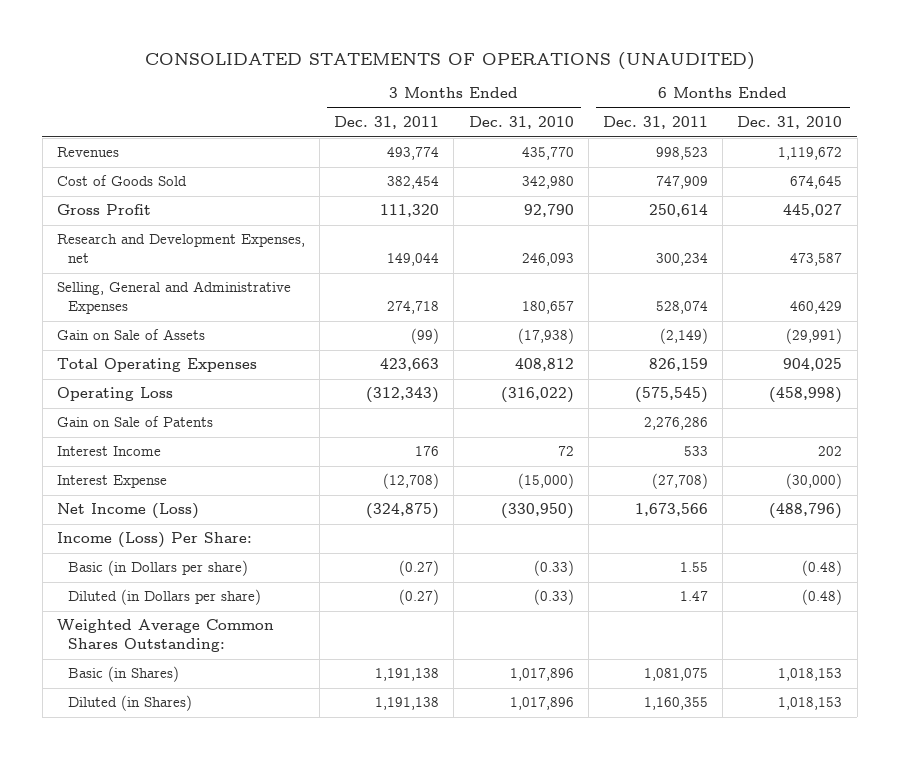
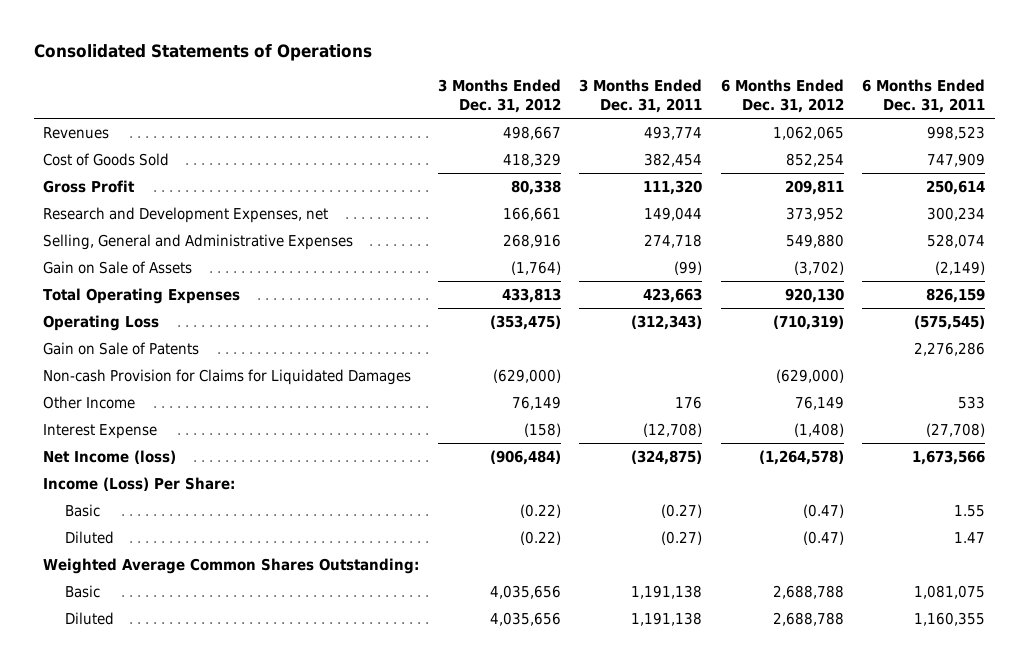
- CONSOLIDATED STATEMENTS OF OPERATIONS (UNAUDITED)
+ Consolidated Statements of Operations
- | 3 Months Ended Dec. 31, 2011 | 3 Months Ended Dec. 31, 2010 | 6 Months Ended Dec. 31, 2011 | 6 Months Ended Dec. 31, 2010
+ | 3 Months Ended Dec. 31, 2012 | 3 Months Ended Dec. 31, 2011 | 6 Months Ended Dec. 31, 2012 | 6 Months Ended Dec. 31, 2011
- Interest Income | 176 | 72 | 533 | 202
+ Non-cash Provision for Claims for Liquidated Damages | (629,000) | | (629,000) |
+ Other Income | 76,149 | 176 | 76,149 | 533
- Net Income (Loss) | (324,875) | (330,950) | 1,673,566 | (488,796)
+ Net Income (loss) | (906,484) | (324,875) | (1,264,578) | 1,673,566
- Basic (in Dollars per share) | (0.27) | (0.33) | 1.55 | (0.48)
- Diluted (in Dollars per share) | (0.27) | (0.33) | 1.47 | (0.48)
+ Basic | (0.22) | (0.27) | (0.47) | 1.55
+ Diluted | (0.22) | (0.27) | (0.47) | 1.47
- Basic (in Shares) | 1,191,138 | 1,017,896 | 1,081,075 | 1,018,153
- Diluted (in Shares) | 1,191,138 | 1,017,896 | 1,160,355 | 1,018,153
+ Basic | 4,035,656 | 1,191,138 | 2,688,788 | 1,081,075
+ Diluted | 4,035,656 | 1,191,138 | 2,688,788 | 1,160,355

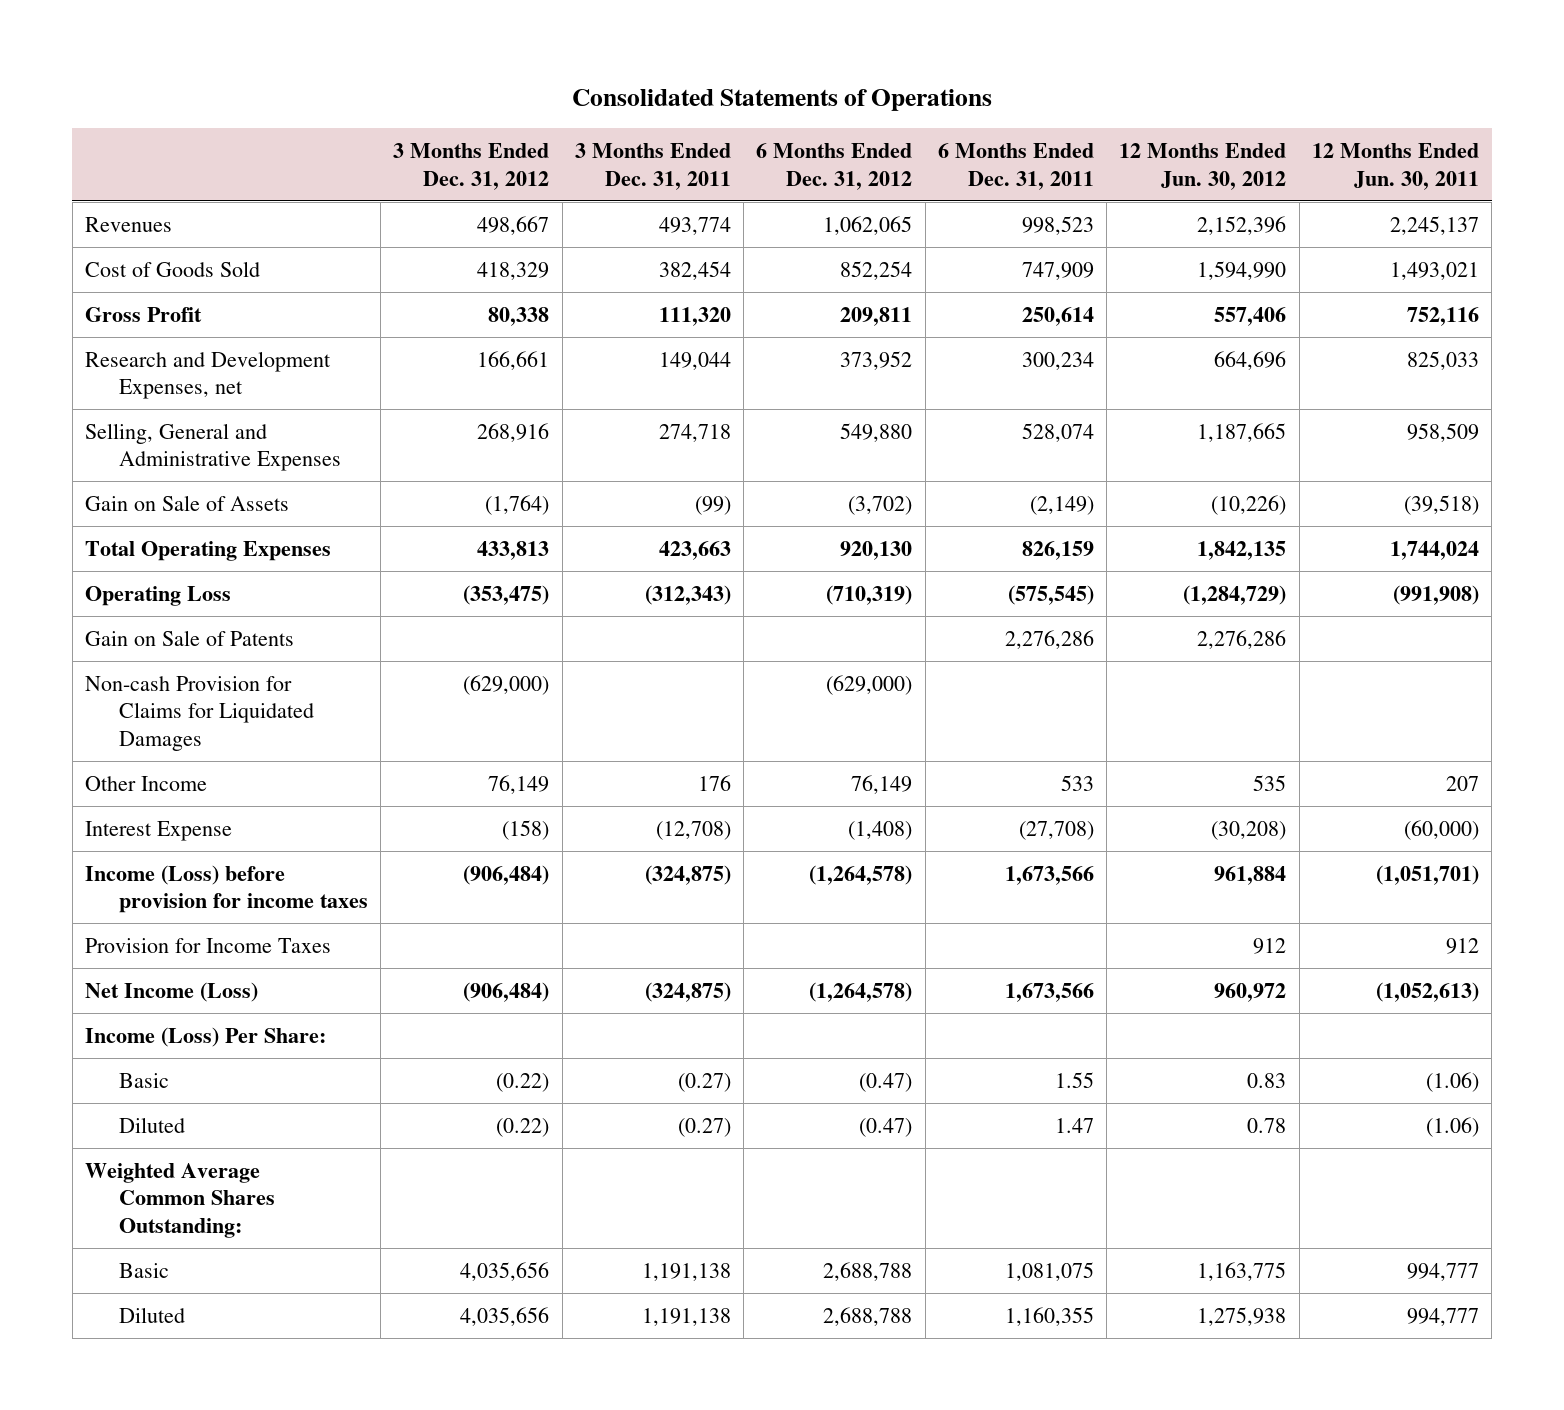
- | 3 Months Ended Dec. 31, 2012 | 3 Months Ended Dec. 31, 2011 | 6 Months Ended Dec. 31, 2012 | 6 Months Ended Dec. 31, 2011
+ | 3 Months Ended Dec. 31, 2012 | 3 Months Ended Dec. 31, 2011 | 6 Months Ended Dec. 31, 2012 | 6 Months Ended Dec. 31, 2011 | 12 Months Ended Jun. 30, 2012 | 12 Months Ended Jun. 30, 2011
- Net Income (loss) | (906,484) | (324,875) | (1,264,578) | 1,673,566
+ Income (Loss) before provision for income taxes | (906,484) | (324,875) | (1,264,578) | 1,673,566 | 961,884 | (1,051,701)
+ Provision for Income Taxes | | | | | 912 | 912
+ Net Income (Loss) | (906,484) | (324,875) | (1,264,578) | 1,673,566 | 960,972 | (1,052,613)

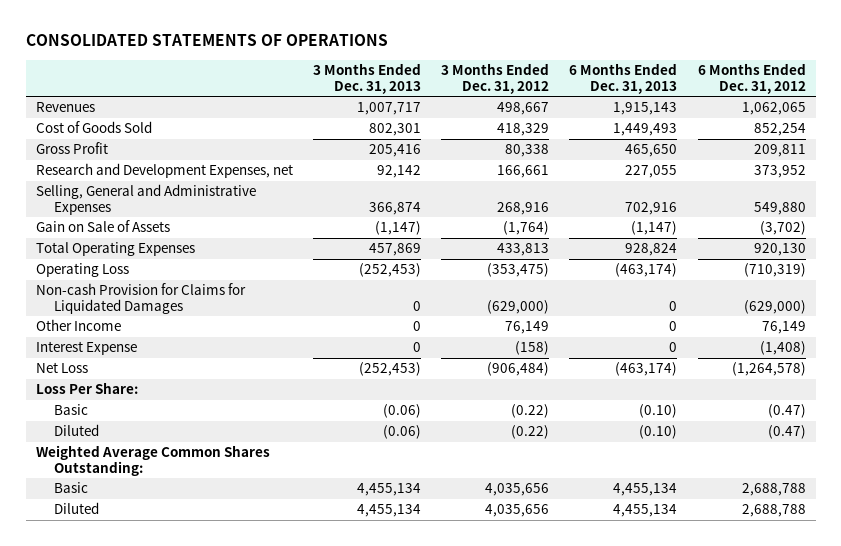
- Consolidated Statements of Operations
+ CONSOLIDATED STATEMENTS OF OPERATIONS
- | 3 Months Ended Dec. 31, 2012 | 3 Months Ended Dec. 31, 2011 | 6 Months Ended Dec. 31, 2012 | 6 Months Ended Dec. 31, 2011 | 12 Months Ended Jun. 30, 2012 | 12 Months Ended Jun. 30, 2011
+ | 3 Months Ended Dec. 31, 2013 | 3 Months Ended Dec. 31, 2012 | 6 Months Ended Dec. 31, 2013 | 6 Months Ended Dec. 31, 2012
- Gain on Sale of Patents | | | | 2,276,286 | 2,276,286 |
- Income (Loss) before provision for income taxes | (906,484) | (324,875) | (1,264,578) | 1,673,566 | 961,884 | (1,051,701)
- Provision for Income Taxes | | | | | 912 | 912
- Net Income (Loss) | (906,484) | (324,875) | (1,264,578) | 1,673,566 | 960,972 | (1,052,613)
- Income (Loss) Per Share:
+ Net Loss | (252,453) | (906,484) | (463,174) | (1,264,578)
+ Loss Per Share:

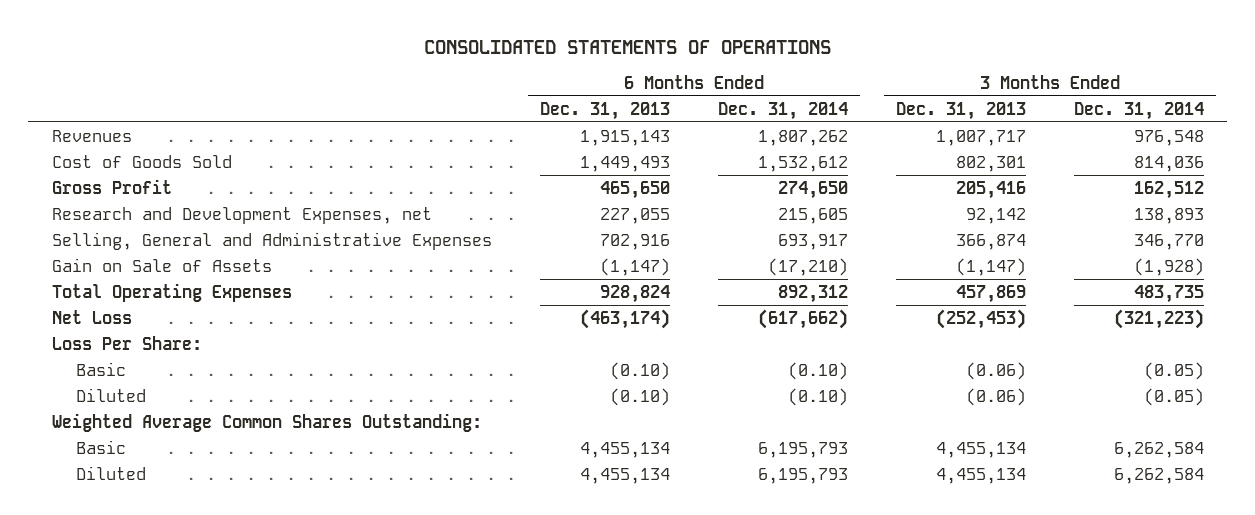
- | 3 Months Ended Dec. 31, 2013 | 3 Months Ended Dec. 31, 2012 | 6 Months Ended Dec. 31, 2013 | 6 Months Ended Dec. 31, 2012
+ | 6 Months Ended Dec. 31, 2013 | 6 Months Ended Dec. 31, 2014 | 3 Months Ended Dec. 31, 2013 | 3 Months Ended Dec. 31, 2014
- Operating Loss | (252,453) | (353,475) | (463,174) | (710,319)
- Non-cash Provision for Claims for Liquidated Damages | 0 | (629,000) | 0 | (629,000)
- Other Income | 0 | 76,149 | 0 | 76,149
- Interest Expense | 0 | (158) | 0 | (1,408)

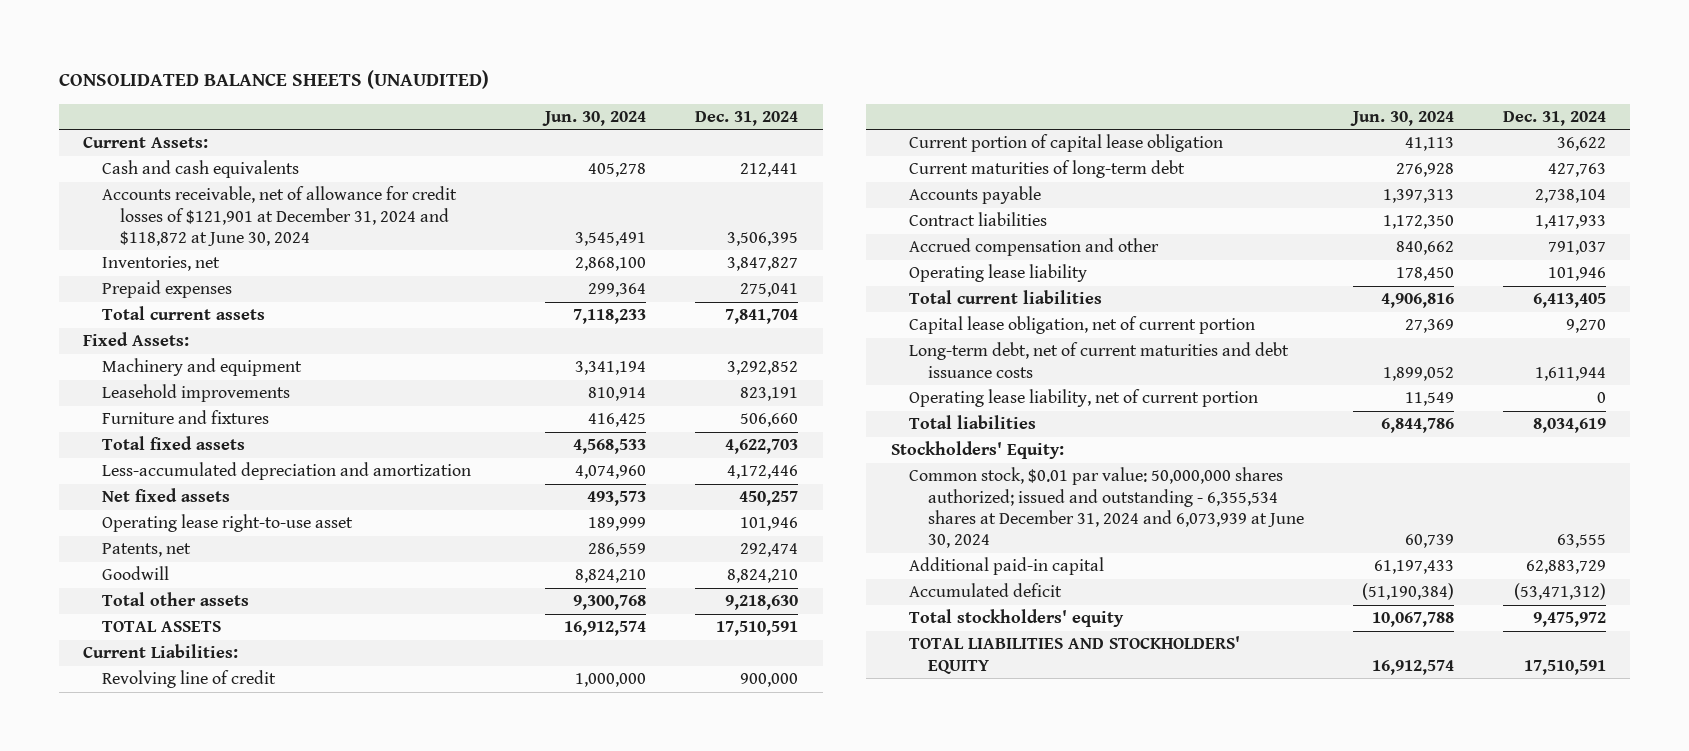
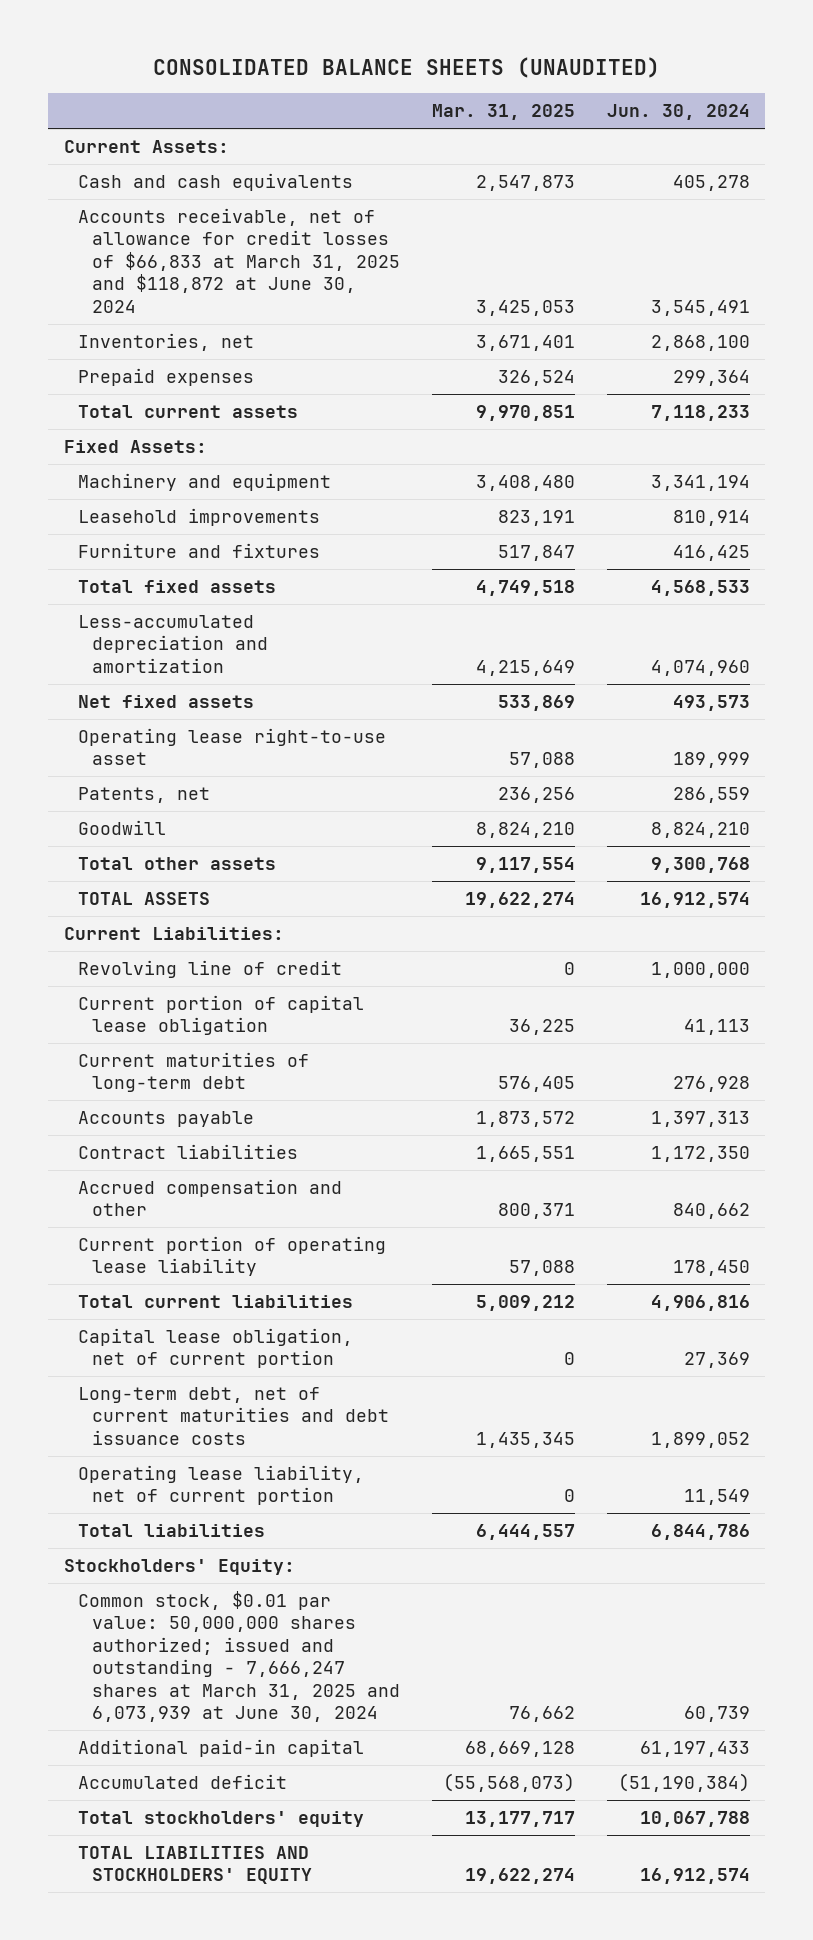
- | Jun. 30, 2024 | Dec. 31, 2024
+ | Mar. 31, 2025 | Jun. 30, 2024
- Accounts receivable, net of allowance for credit losses of $121,901 at December 31, 2024 and $118,872 at June 30, 2024 | 3,545,491 | 3,506,395
+ Accounts receivable, net of allowance for credit losses of $66,833 at March 31, 2025 and $118,872 at June 30, 2024 | 3,425,053 | 3,545,491
- Operating lease liability | 178,450 | 101,946
+ Current portion of operating lease liability | 57,088 | 178,450
- Common stock, $0.01 par value: 50,000,000 shares authorized; issued and outstanding - 6,355,534 shares at December 31, 2024 and 6,073,939 at June 30, 2024 | 60,739 | 63,555
+ Common stock, $0.01 par value: 50,000,000 shares authorized; issued and outstanding - 7,666,247 shares at March 31, 2025 and 6,073,939 at June 30, 2024 | 76,662 | 60,739

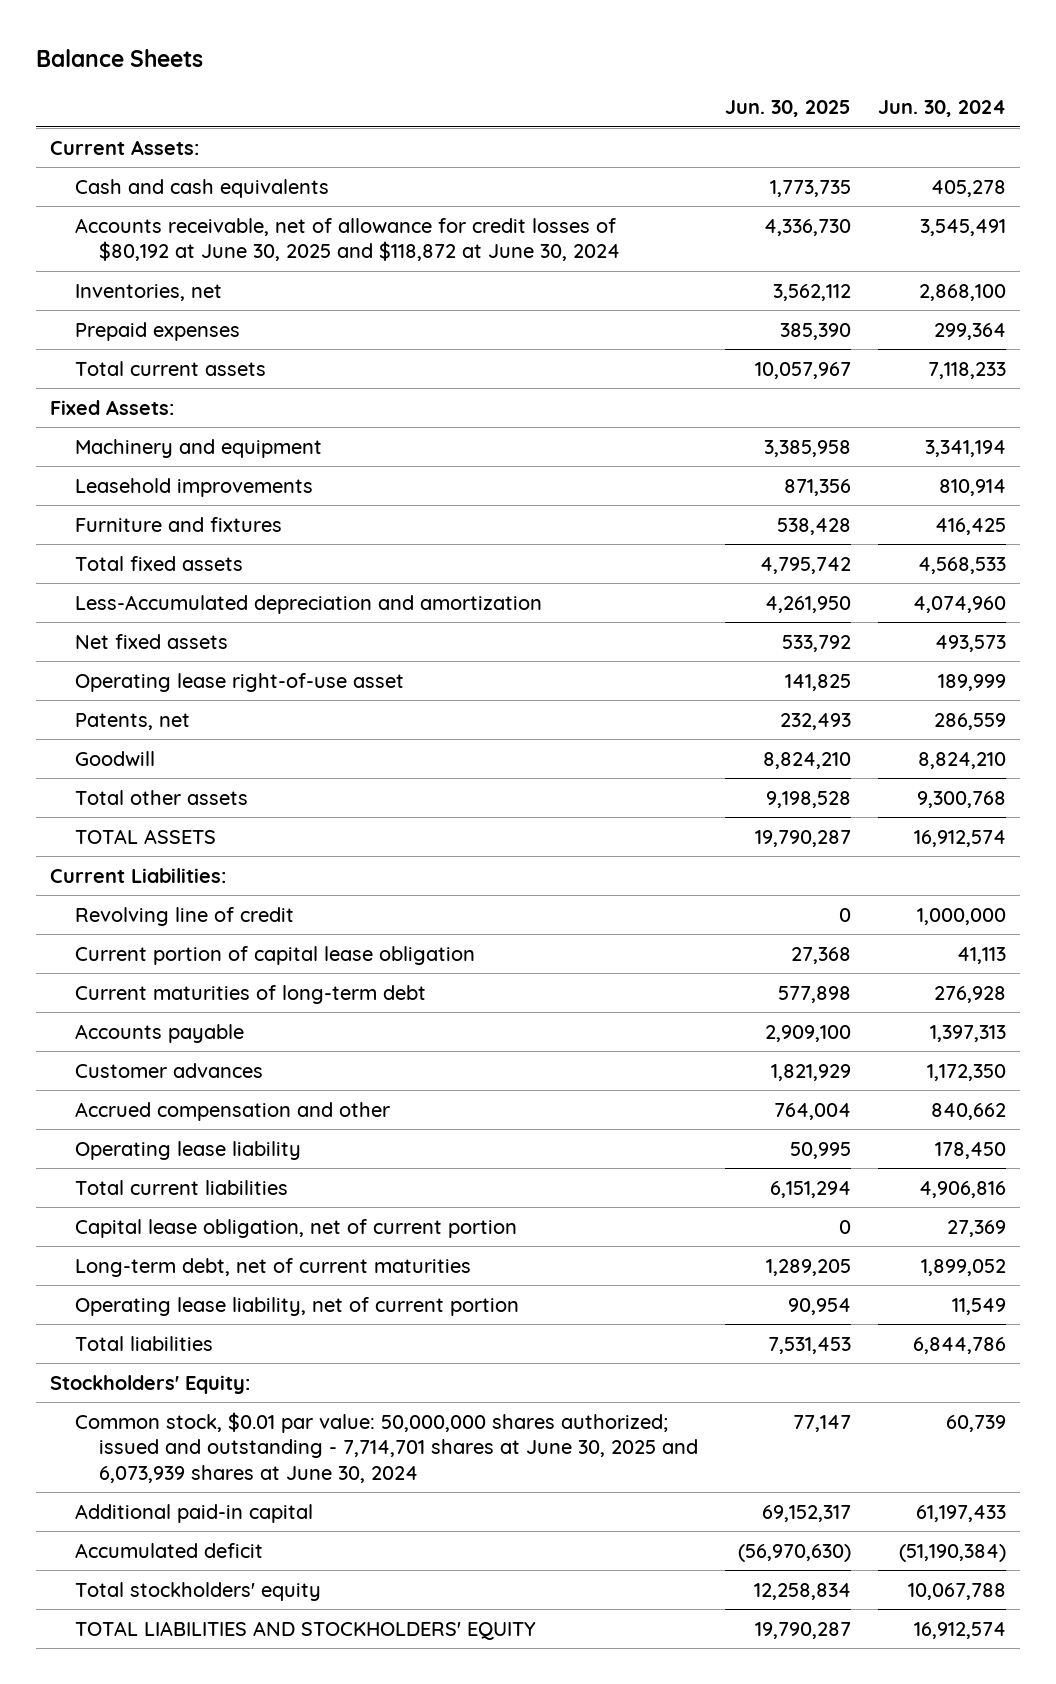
- CONSOLIDATED BALANCE SHEETS (UNAUDITED)
+ Balance Sheets
- | Mar. 31, 2025 | Jun. 30, 2024
+ | Jun. 30, 2025 | Jun. 30, 2024
- Accounts receivable, net of allowance for credit losses of $66,833 at March 31, 2025 and $118,872 at June 30, 2024 | 3,425,053 | 3,545,491
+ Accounts receivable, net of allowance for credit losses of $80,192 at June 30, 2025 and $118,872 at June 30, 2024 | 4,336,730 | 3,545,491
- Less-accumulated depreciation and amortization | 4,215,649 | 4,074,960
+ Less-Accumulated depreciation and amortization | 4,261,950 | 4,074,960
- Operating lease right-to-use asset | 57,088 | 189,999
+ Operating lease right-of-use asset | 141,825 | 189,999
- Contract liabilities | 1,665,551 | 1,172,350
+ Customer advances | 1,821,929 | 1,172,350
- Current portion of operating lease liability | 57,088 | 178,450
+ Operating lease liability | 50,995 | 178,450
- Long-term debt, net of current maturities and debt issuance costs | 1,435,345 | 1,899,052
+ Long-term debt, net of current maturities | 1,289,205 | 1,899,052
- Common stock, $0.01 par value: 50,000,000 shares authorized; issued and outstanding - 7,666,247 shares at March 31, 2025 and 6,073,939 at June 30, 2024 | 76,662 | 60,739
+ Common stock, $0.01 par value: 50,000,000 shares authorized; issued and outstanding - 7,714,701 shares at June 30, 2025 and 6,073,939 shares at June 30, 2024 | 77,147 | 60,739

